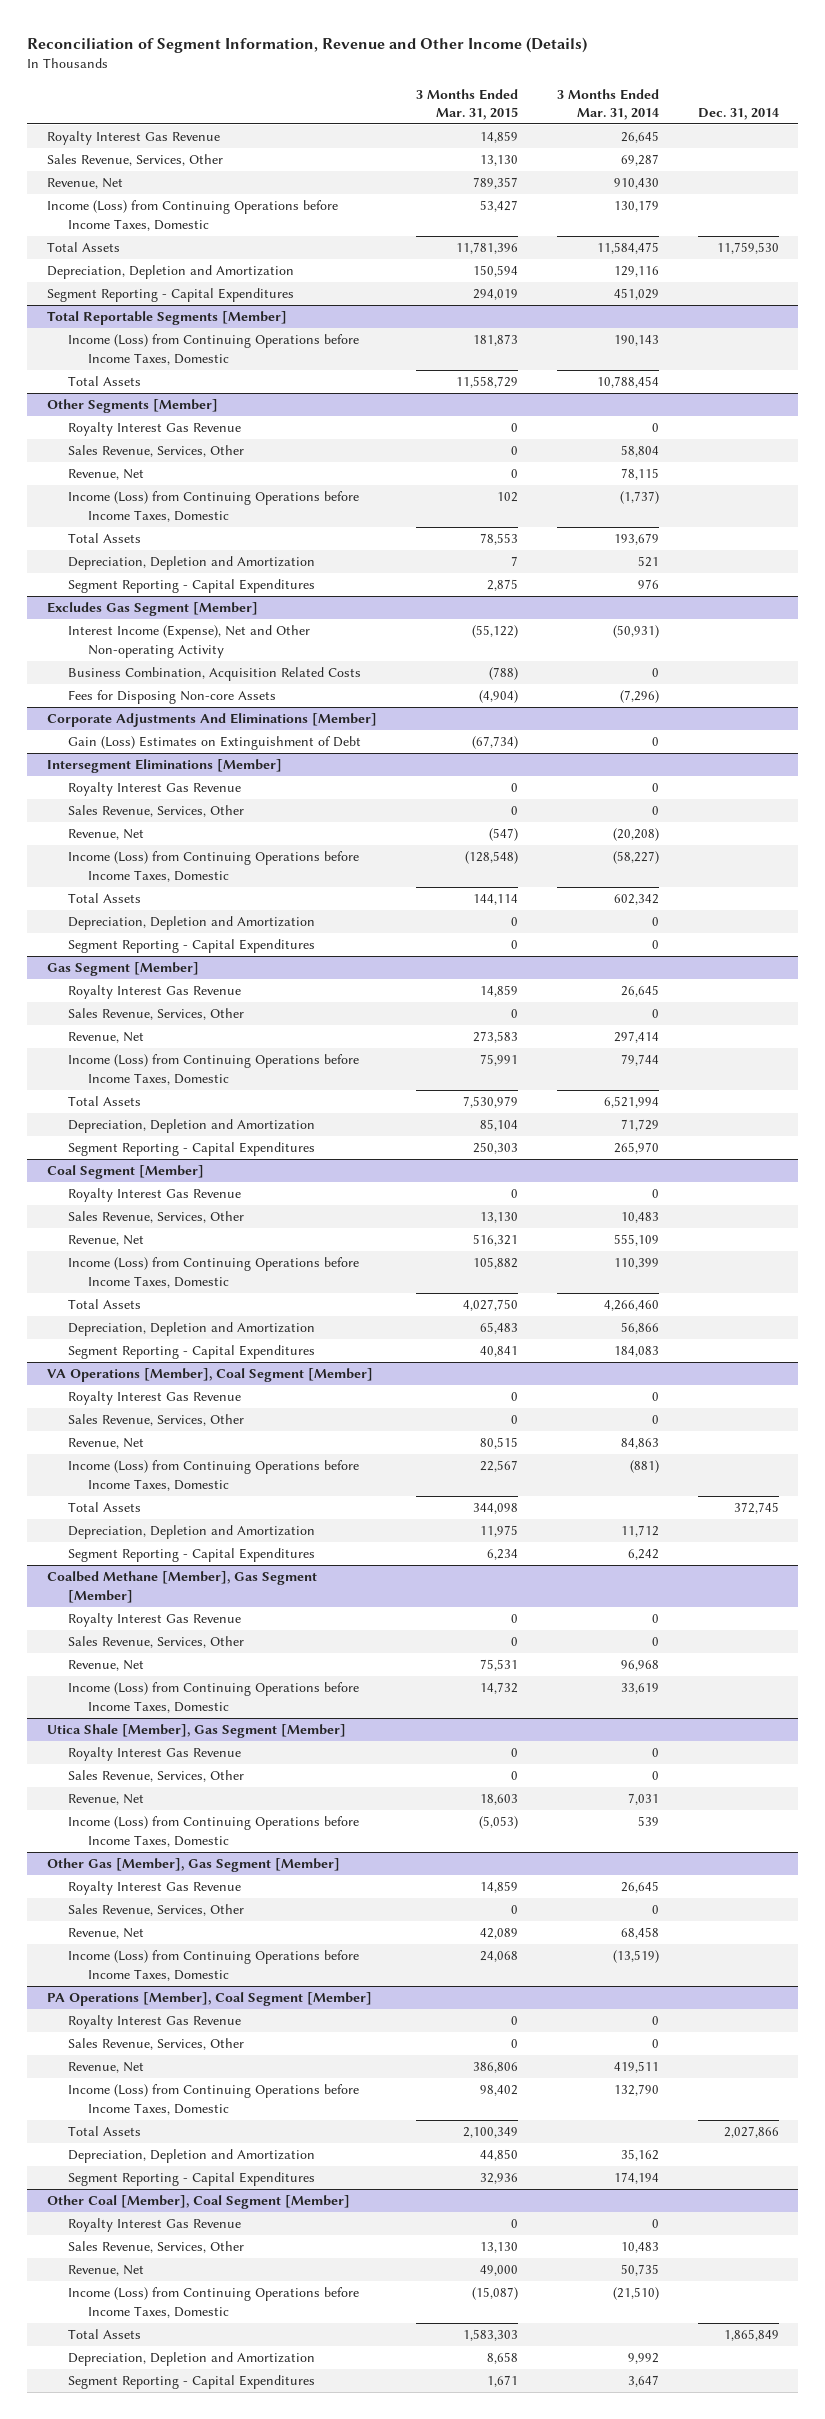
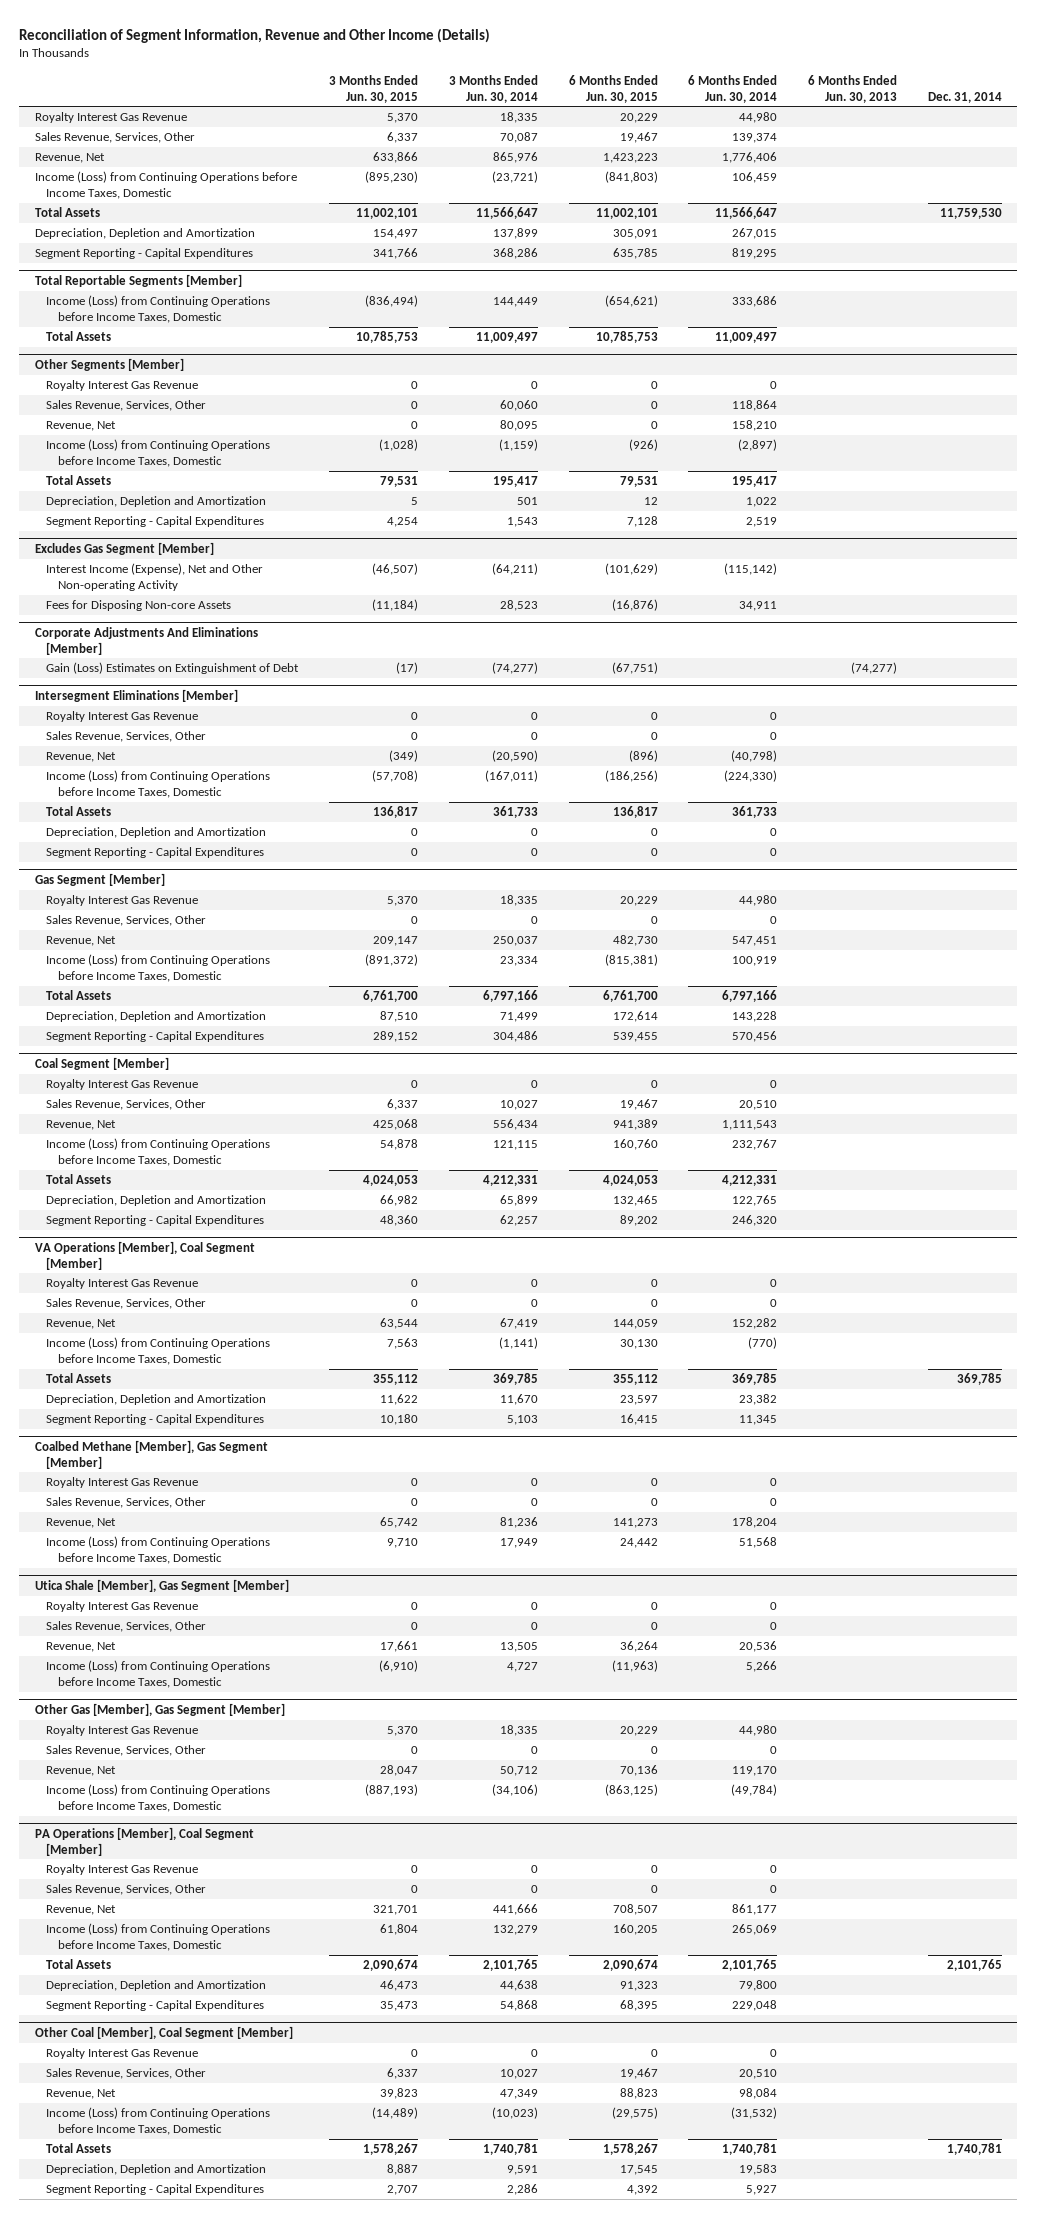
- | 3 Months Ended Mar. 31, 2015 | 3 Months Ended Mar. 31, 2014 | Dec. 31, 2014
+ | 3 Months Ended Jun. 30, 2015 | 3 Months Ended Jun. 30, 2014 | 6 Months Ended Jun. 30, 2015 | 6 Months Ended Jun. 30, 2014 | 6 Months Ended Jun. 30, 2013 | Dec. 31, 2014
@ Excludes Gas Segment [Member]
- Business Combination, Acquisition Related Costs | (788) | 0 |
@ VA Operations [Member], Coal Segment [Member]
- Total Assets | 344,098 | | 372,745
+ Total Assets | 355,112 | 369,785 | 355,112 | 369,785 | | 369,785
@ PA Operations [Member], Coal Segment [Member]
- Total Assets | 2,100,349 | | 2,027,866
+ Total Assets | 2,090,674 | 2,101,765 | 2,090,674 | 2,101,765 | | 2,101,765
@ Other Coal [Member], Coal Segment [Member]
- Total Assets | 1,583,303 | | 1,865,849
+ Total Assets | 1,578,267 | 1,740,781 | 1,578,267 | 1,740,781 | | 1,740,781

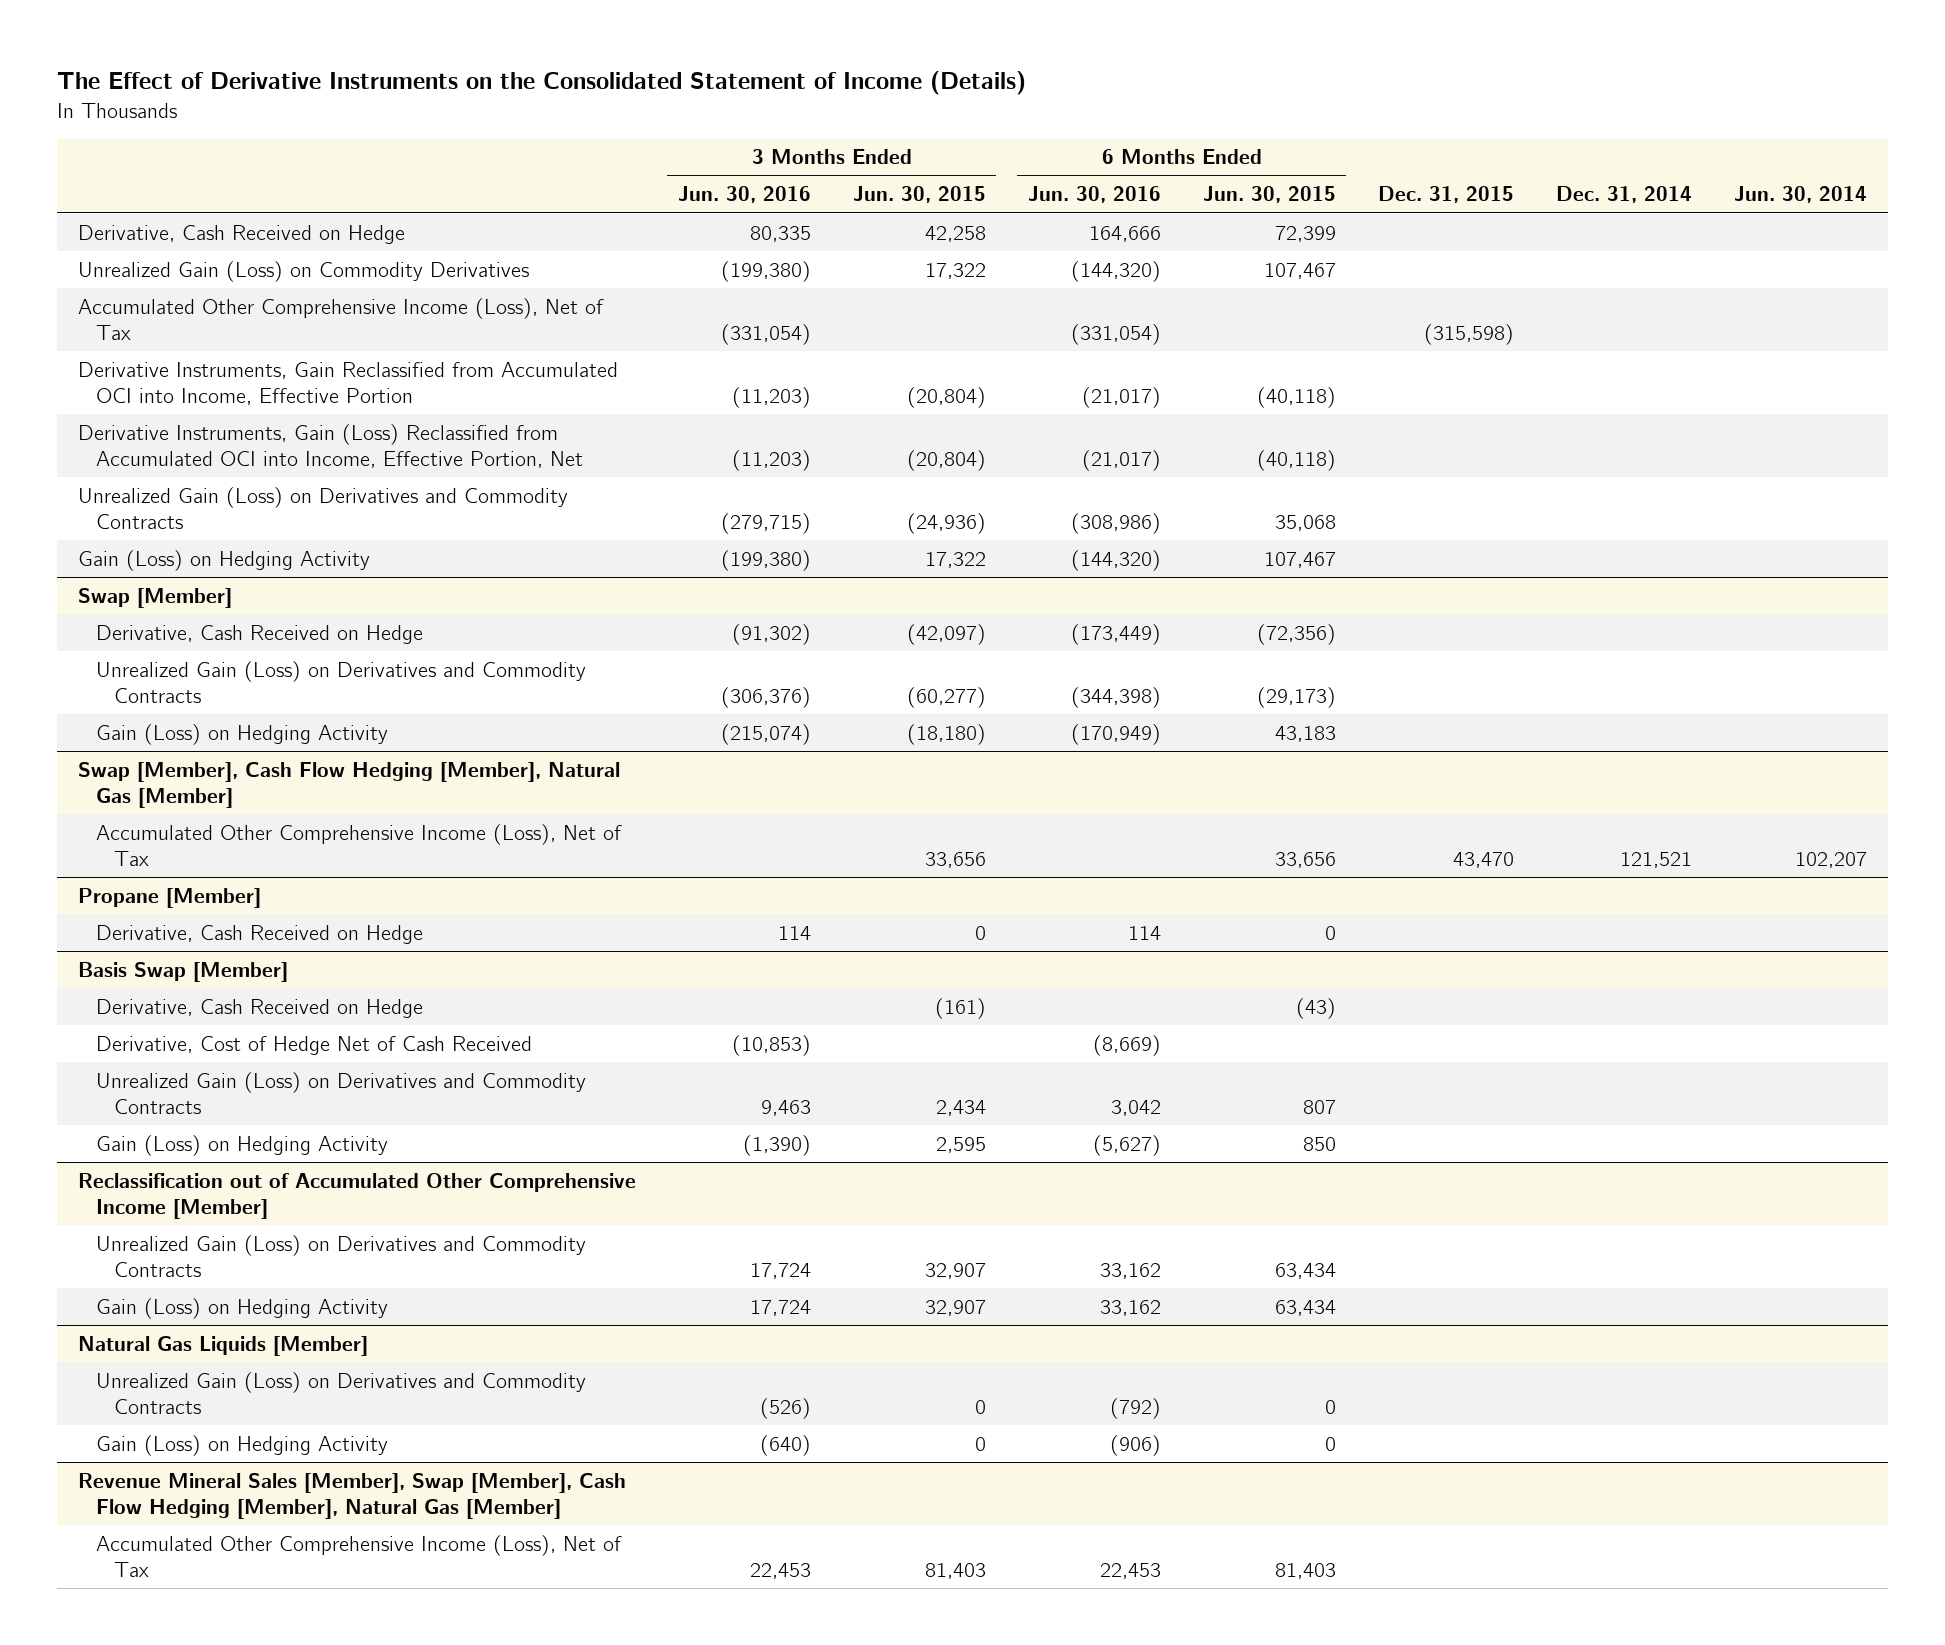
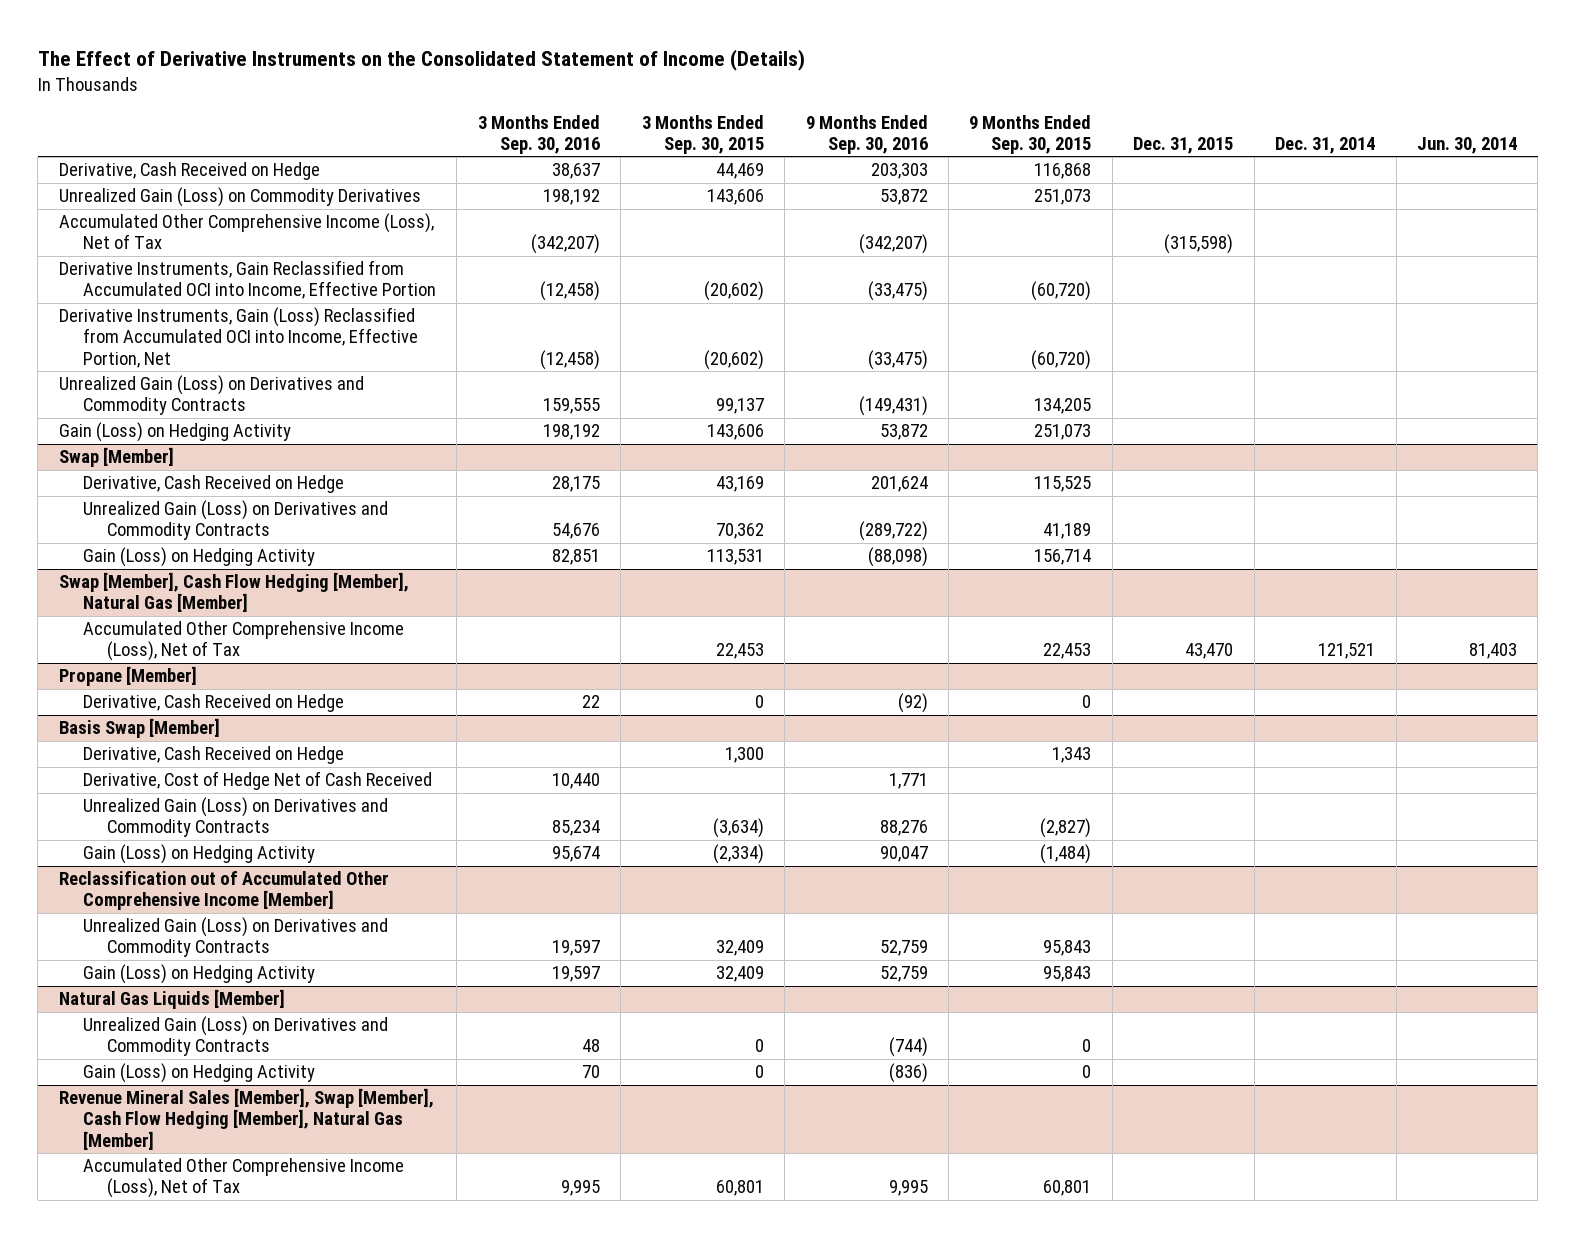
- | 3 Months Ended Jun. 30, 2016 | 3 Months Ended Jun. 30, 2015 | 6 Months Ended Jun. 30, 2016 | 6 Months Ended Jun. 30, 2015 | Dec. 31, 2015 | Dec. 31, 2014 | Jun. 30, 2014
+ | 3 Months Ended Sep. 30, 2016 | 3 Months Ended Sep. 30, 2015 | 9 Months Ended Sep. 30, 2016 | 9 Months Ended Sep. 30, 2015 | Dec. 31, 2015 | Dec. 31, 2014 | Jun. 30, 2014
@ Swap [Member], Cash Flow Hedging [Member], Natural Gas [Member]
- Accumulated Other Comprehensive Income (Loss), Net of Tax | | 33,656 | | 33,656 | 43,470 | 121,521 | 102,207
+ Accumulated Other Comprehensive Income (Loss), Net of Tax | | 22,453 | | 22,453 | 43,470 | 121,521 | 81,403

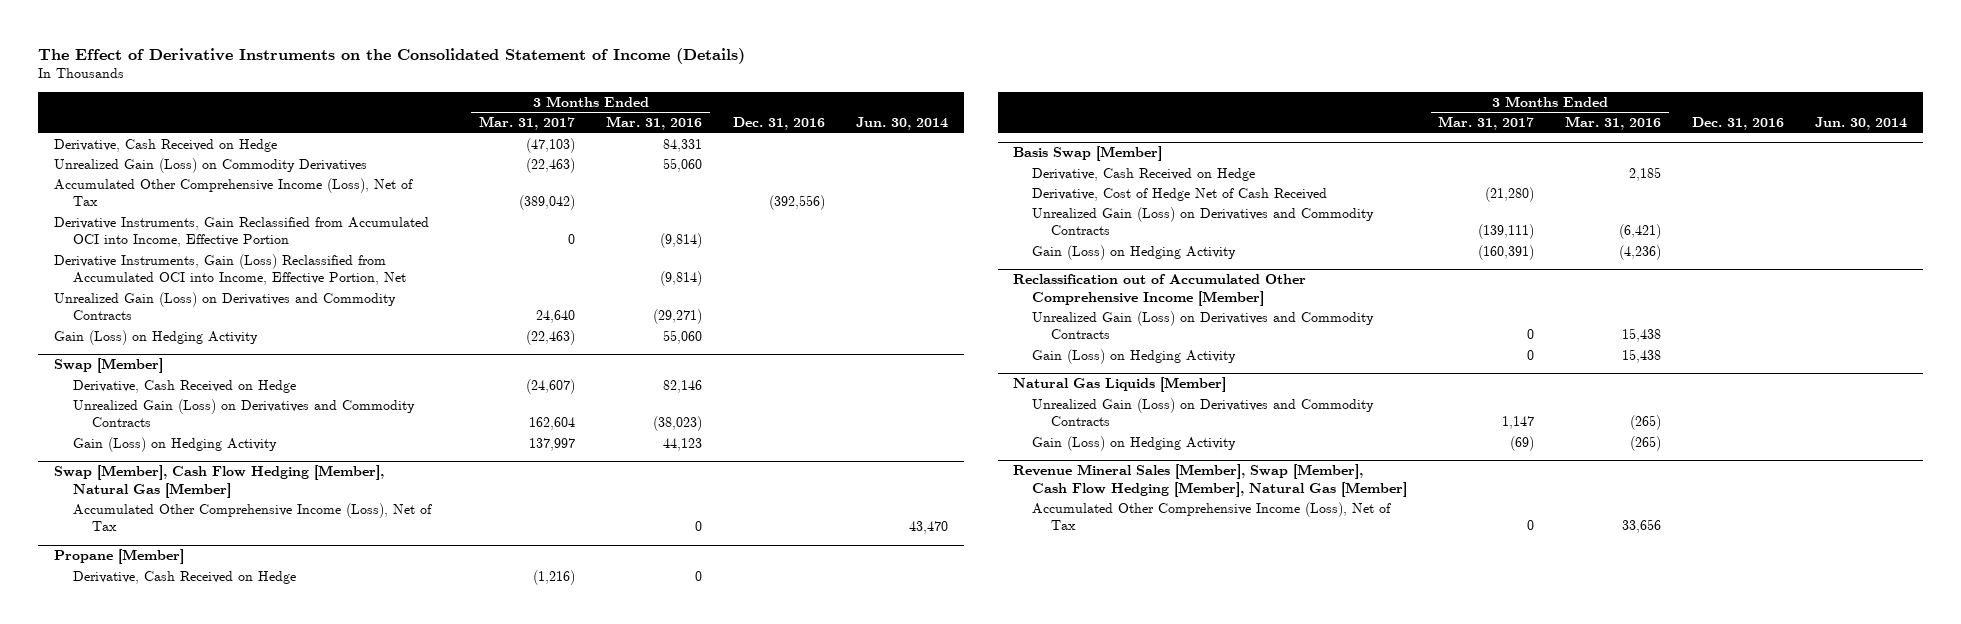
- | 3 Months Ended Sep. 30, 2016 | 3 Months Ended Sep. 30, 2015 | 9 Months Ended Sep. 30, 2016 | 9 Months Ended Sep. 30, 2015 | Dec. 31, 2015 | Dec. 31, 2014 | Jun. 30, 2014
+ | 3 Months Ended Mar. 31, 2017 | 3 Months Ended Mar. 31, 2016 | Dec. 31, 2016 | Jun. 30, 2014
@ Swap [Member], Cash Flow Hedging [Member], Natural Gas [Member]
- Accumulated Other Comprehensive Income (Loss), Net of Tax | | 22,453 | | 22,453 | 43,470 | 121,521 | 81,403
+ Accumulated Other Comprehensive Income (Loss), Net of Tax | | 0 | | 43,470

